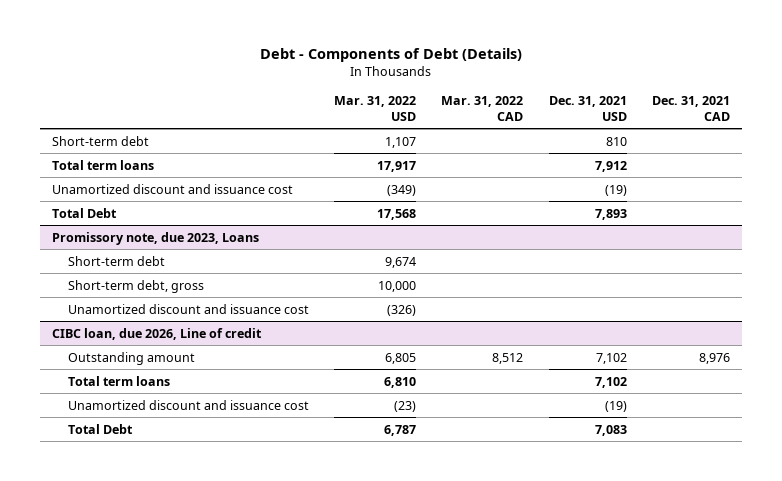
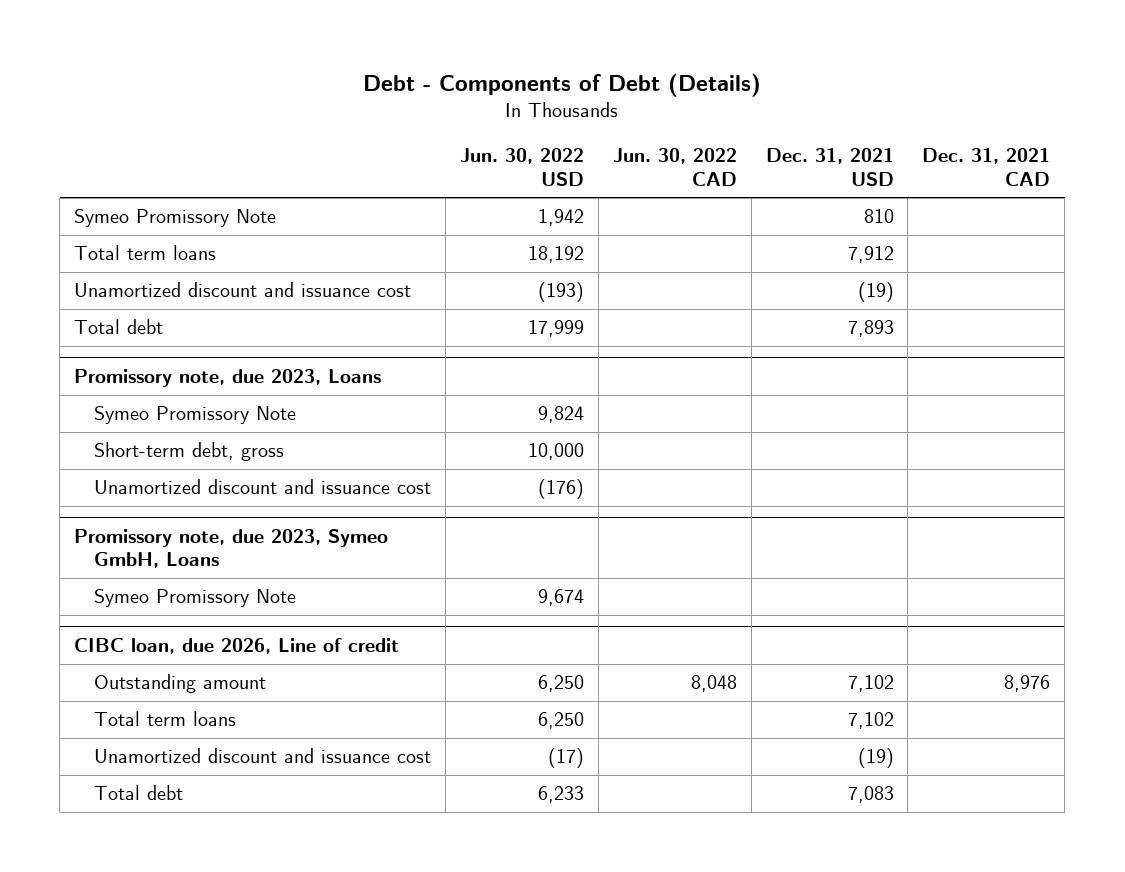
- | Mar. 31, 2022 USD | Mar. 31, 2022 CAD | Dec. 31, 2021 USD | Dec. 31, 2021 CAD
+ | Jun. 30, 2022 USD | Jun. 30, 2022 CAD | Dec. 31, 2021 USD | Dec. 31, 2021 CAD
- Short-term debt | 1,107 | | 810 |
+ Symeo Promissory Note | 1,942 | | 810 |
- Total Debt | 17,568 | | 7,893 |
+ Total debt | 17,999 | | 7,893 |
@ Promissory note, due 2023, Loans
- Short-term debt | 9,674 | | |
+ Symeo Promissory Note | 9,824 | | |
+ Promissory note, due 2023, Symeo GmbH, Loans
+ Symeo Promissory Note | 9,674 | | |
@ CIBC loan, due 2026, Line of credit
- Total Debt | 6,787 | | 7,083 |
+ Total debt | 6,233 | | 7,083 |

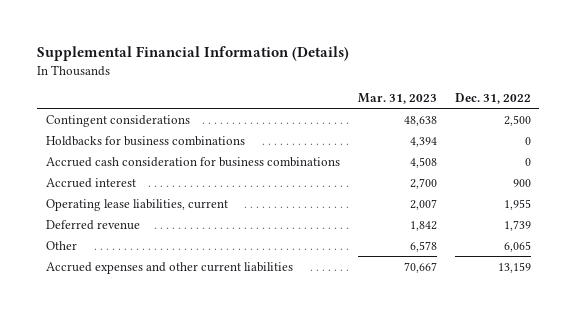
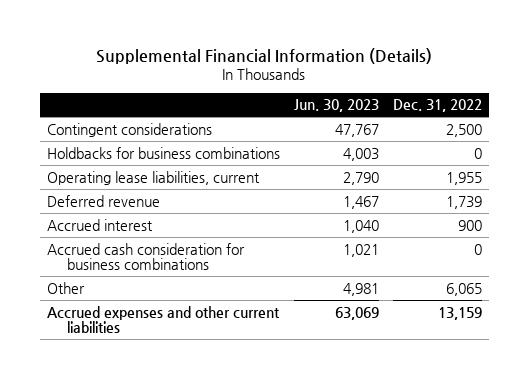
- | Mar. 31, 2023 | Dec. 31, 2022
+ | Jun. 30, 2023 | Dec. 31, 2022
moved down: Accrued interest | 1,040 | 900
moved down: Accrued cash consideration for business combinations | 1,021 | 0

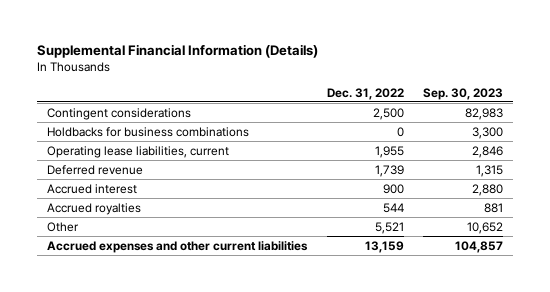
- | Jun. 30, 2023 | Dec. 31, 2022
+ | Dec. 31, 2022 | Sep. 30, 2023
- Accrued cash consideration for business combinations | 1,021 | 0
- Other | 4,981 | 6,065
+ Accrued royalties | 544 | 881
+ Other | 5,521 | 10,652

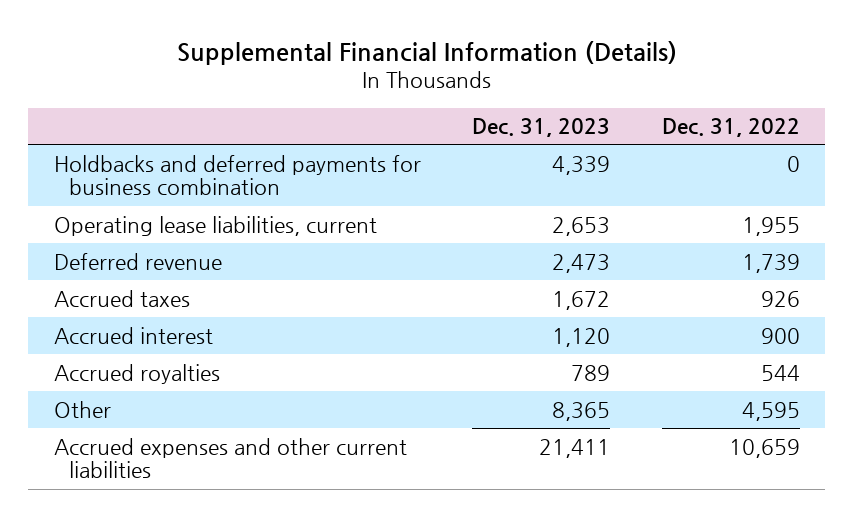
- | Dec. 31, 2022 | Sep. 30, 2023
+ | Dec. 31, 2023 | Dec. 31, 2022
- Contingent considerations | 2,500 | 82,983
- Holdbacks for business combinations | 0 | 3,300
+ Holdbacks and deferred payments for business combination | 4,339 | 0
+ Accrued taxes | 1,672 | 926
- Other | 5,521 | 10,652
- Accrued expenses and other current liabilities | 13,159 | 104,857
+ Other | 8,365 | 4,595
+ Accrued expenses and other current liabilities | 21,411 | 10,659

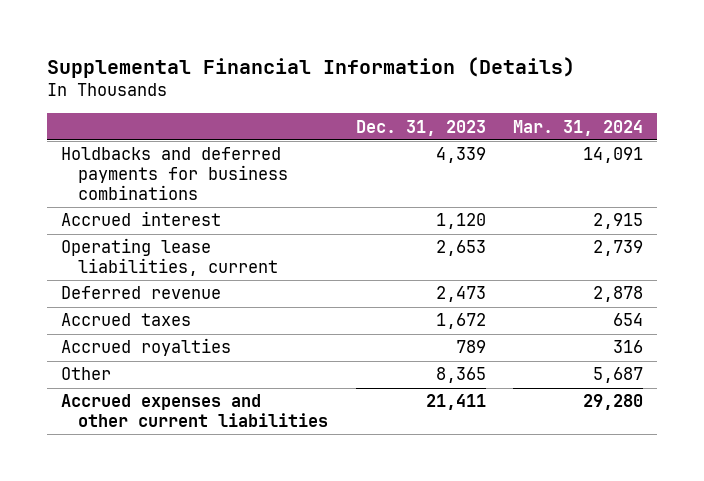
- | Dec. 31, 2023 | Dec. 31, 2022
+ | Dec. 31, 2023 | Mar. 31, 2024
- Holdbacks and deferred payments for business combination | 4,339 | 0
+ Holdbacks and deferred payments for business combinations | 4,339 | 14,091
moved up: Accrued interest | 1,120 | 2,915

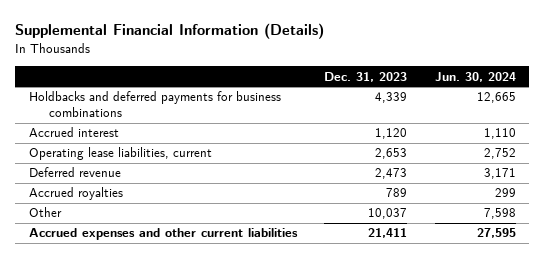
- | Dec. 31, 2023 | Mar. 31, 2024
+ | Dec. 31, 2023 | Jun. 30, 2024
- Accrued taxes | 1,672 | 654
- Other | 8,365 | 5,687
+ Other | 10,037 | 7,598

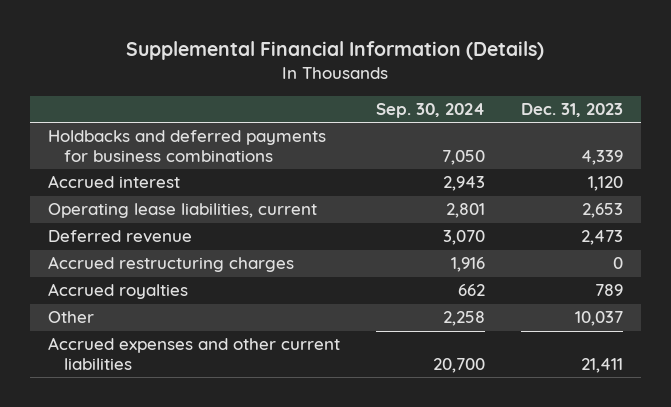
- | Dec. 31, 2023 | Jun. 30, 2024
+ | Sep. 30, 2024 | Dec. 31, 2023
+ Accrued restructuring charges | 1,916 | 0

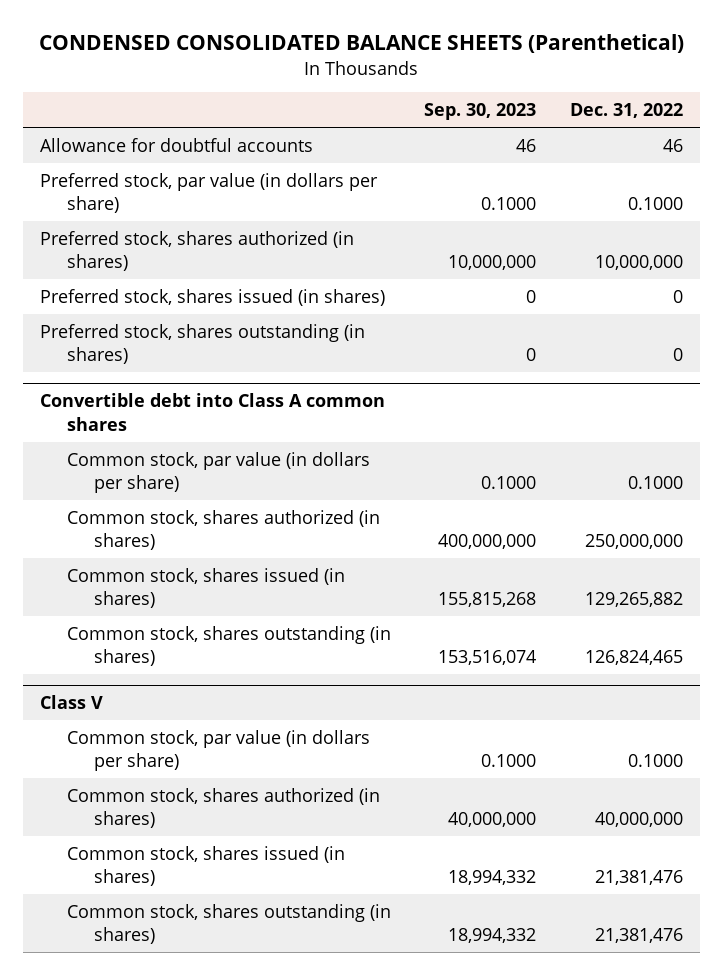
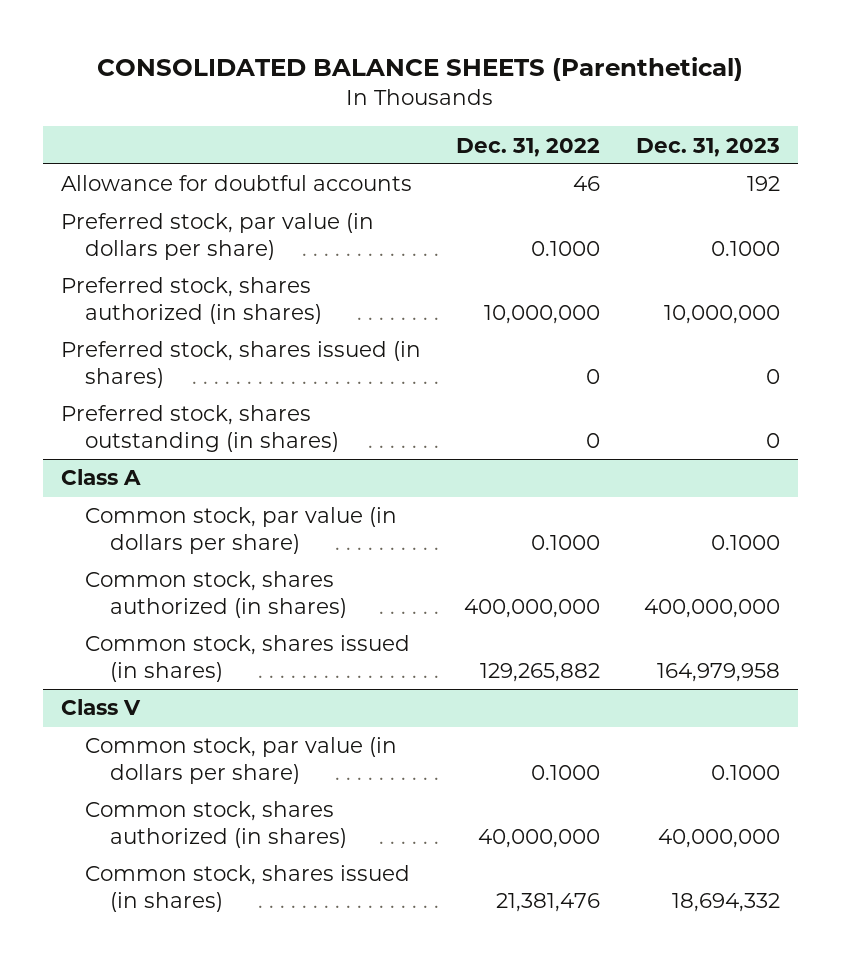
- CONDENSED CONSOLIDATED BALANCE SHEETS (Parenthetical)
+ CONSOLIDATED BALANCE SHEETS (Parenthetical)
- | Sep. 30, 2023 | Dec. 31, 2022
+ | Dec. 31, 2022 | Dec. 31, 2023
- Convertible debt into Class A common shares
+ Class A
- Common stock, shares authorized (in shares) | 400,000,000 | 250,000,000
+ Common stock, shares authorized (in shares) | 400,000,000 | 400,000,000
- Common stock, shares outstanding (in shares) | 153,516,074 | 126,824,465
@ Class V
- Common stock, shares outstanding (in shares) | 18,994,332 | 21,381,476

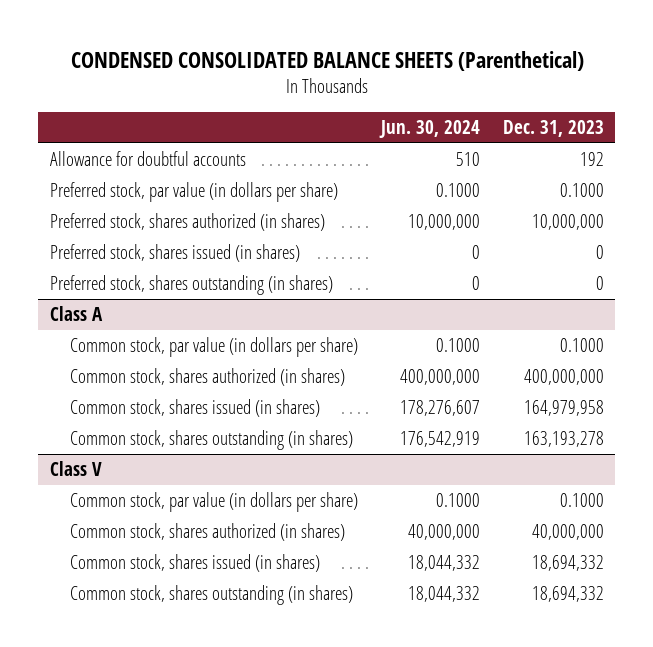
- CONSOLIDATED BALANCE SHEETS (Parenthetical)
+ CONDENSED CONSOLIDATED BALANCE SHEETS (Parenthetical)
- | Dec. 31, 2022 | Dec. 31, 2023
+ | Jun. 30, 2024 | Dec. 31, 2023
@ Class A
+ Common stock, shares outstanding (in shares) | 176,542,919 | 163,193,278
@ Class V
+ Common stock, shares outstanding (in shares) | 18,044,332 | 18,694,332

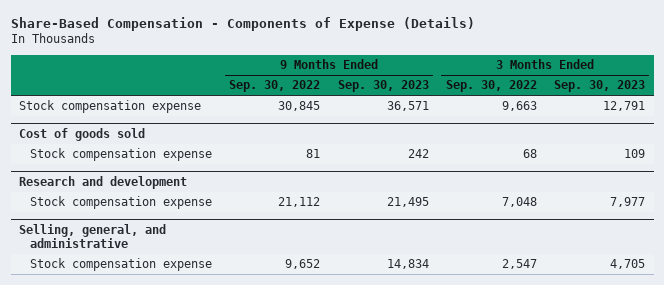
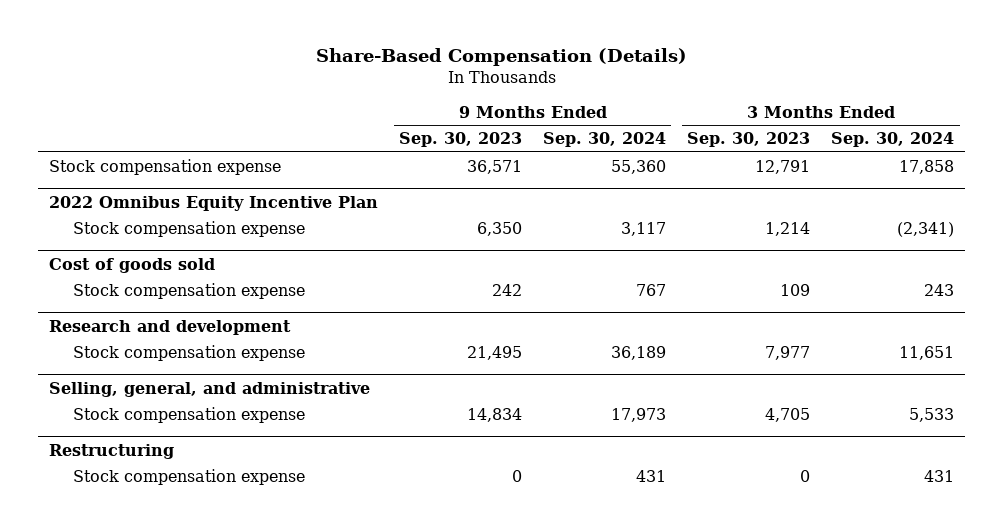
- Share-Based Compensation - Components of Expense (Details)
+ Share-Based Compensation (Details)
- | 9 Months Ended Sep. 30, 2022 | 9 Months Ended Sep. 30, 2023 | 3 Months Ended Sep. 30, 2022 | 3 Months Ended Sep. 30, 2023
+ | 9 Months Ended Sep. 30, 2023 | 9 Months Ended Sep. 30, 2024 | 3 Months Ended Sep. 30, 2023 | 3 Months Ended Sep. 30, 2024
+ 2022 Omnibus Equity Incentive Plan
+ Stock compensation expense | 6,350 | 3,117 | 1,214 | (2,341)
+ Restructuring
+ Stock compensation expense | 0 | 431 | 0 | 431

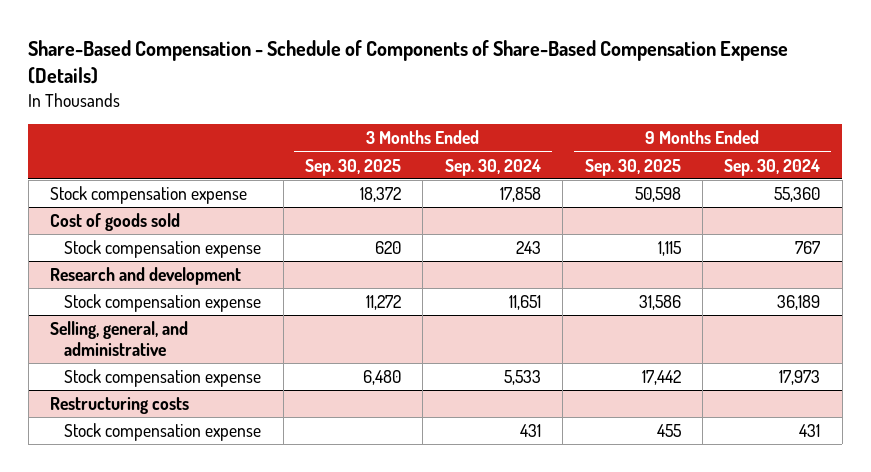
- Share-Based Compensation (Details)
+ Share-Based Compensation - Schedule of Components of Share-Based Compensation Expense (Details)
- | 9 Months Ended Sep. 30, 2023 | 9 Months Ended Sep. 30, 2024 | 3 Months Ended Sep. 30, 2023 | 3 Months Ended Sep. 30, 2024
+ | 3 Months Ended Sep. 30, 2025 | 3 Months Ended Sep. 30, 2024 | 9 Months Ended Sep. 30, 2025 | 9 Months Ended Sep. 30, 2024
- 2022 Omnibus Equity Incentive Plan
- Stock compensation expense | 6,350 | 3,117 | 1,214 | (2,341)
- Restructuring
+ Restructuring costs

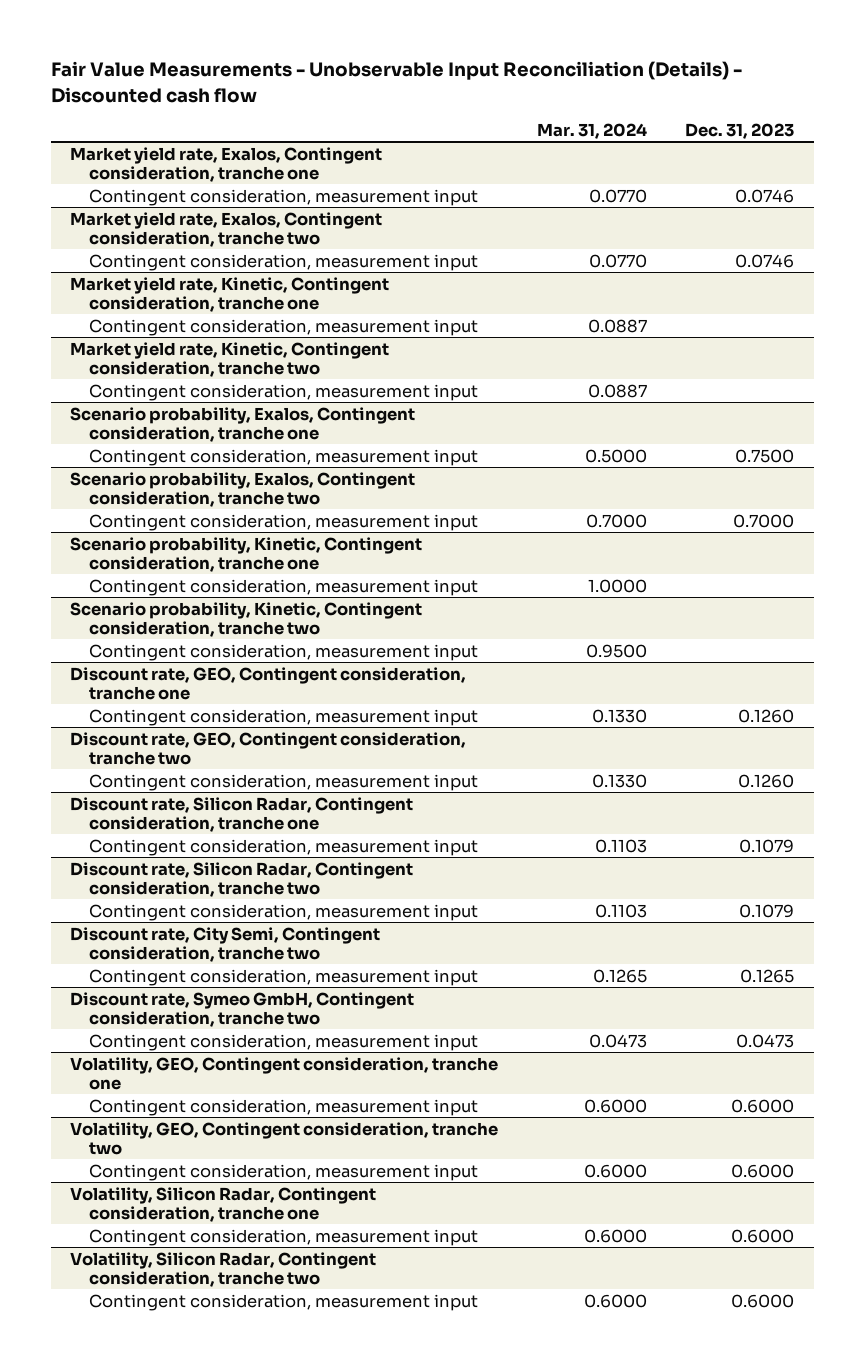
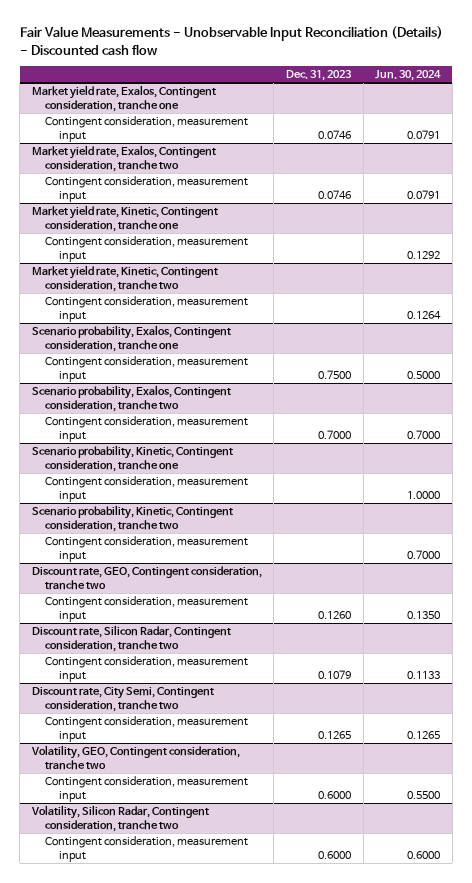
- | Mar. 31, 2024 | Dec. 31, 2023
+ | Dec. 31, 2023 | Jun. 30, 2024
- Discount rate, GEO, Contingent consideration, tranche one
- Contingent consideration, measurement input | 0.1330 | 0.1260
- Discount rate, Silicon Radar, Contingent consideration, tranche one
- Contingent consideration, measurement input | 0.1103 | 0.1079
- Discount rate, Symeo GmbH, Contingent consideration, tranche two
- Contingent consideration, measurement input | 0.0473 | 0.0473
- Volatility, GEO, Contingent consideration, tranche one
- Contingent consideration, measurement input | 0.6000 | 0.6000
- Volatility, Silicon Radar, Contingent consideration, tranche one
- Contingent consideration, measurement input | 0.6000 | 0.6000

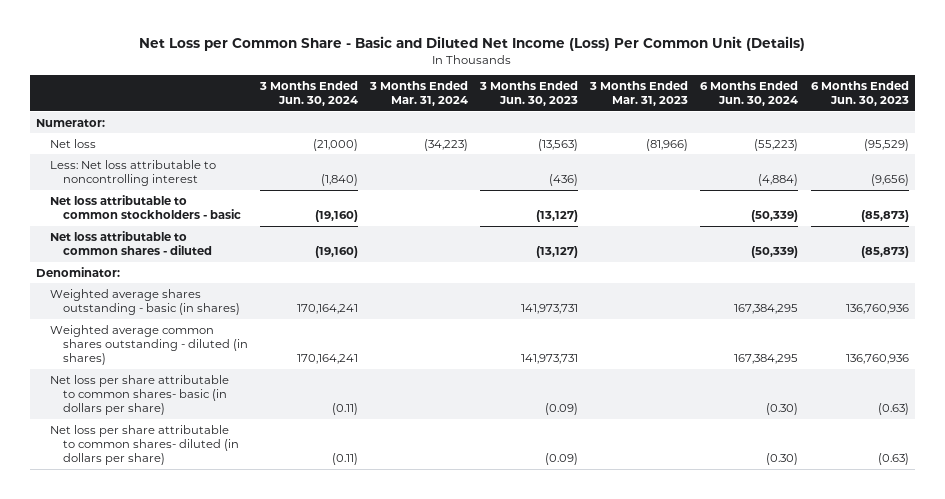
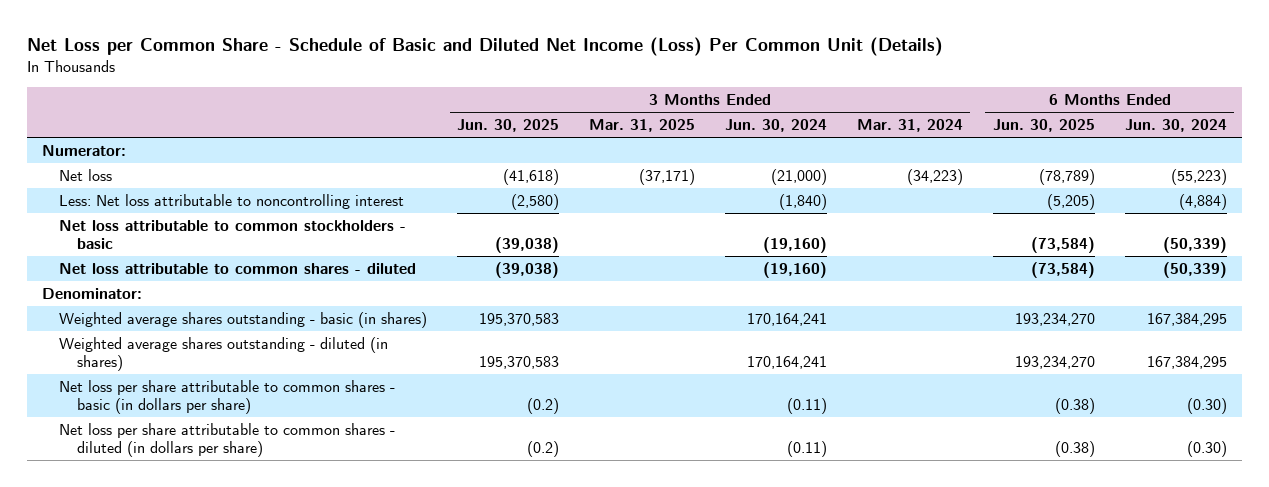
- Net Loss per Common Share - Basic and Diluted Net Income (Loss) Per Common Unit (Details)
+ Net Loss per Common Share - Schedule of Basic and Diluted Net Income (Loss) Per Common Unit (Details)
- | 3 Months Ended Jun. 30, 2024 | 3 Months Ended Mar. 31, 2024 | 3 Months Ended Jun. 30, 2023 | 3 Months Ended Mar. 31, 2023 | 6 Months Ended Jun. 30, 2024 | 6 Months Ended Jun. 30, 2023
+ | 3 Months Ended Jun. 30, 2025 | 3 Months Ended Mar. 31, 2025 | 3 Months Ended Jun. 30, 2024 | 3 Months Ended Mar. 31, 2024 | 6 Months Ended Jun. 30, 2025 | 6 Months Ended Jun. 30, 2024
- Weighted average common shares outstanding - diluted (in shares) | 170,164,241 | | 141,973,731 | | 167,384,295 | 136,760,936
- Net loss per share attributable to common shares- basic (in dollars per share) | (0.11) | | (0.09) | | (0.30) | (0.63)
- Net loss per share attributable to common shares- diluted (in dollars per share) | (0.11) | | (0.09) | | (0.30) | (0.63)
+ Weighted average shares outstanding - diluted (in shares) | 195,370,583 | | 170,164,241 | | 193,234,270 | 167,384,295
+ Net loss per share attributable to common shares - basic (in dollars per share) | (0.2) | | (0.11) | | (0.38) | (0.30)
+ Net loss per share attributable to common shares - diluted (in dollars per share) | (0.2) | | (0.11) | | (0.38) | (0.30)

